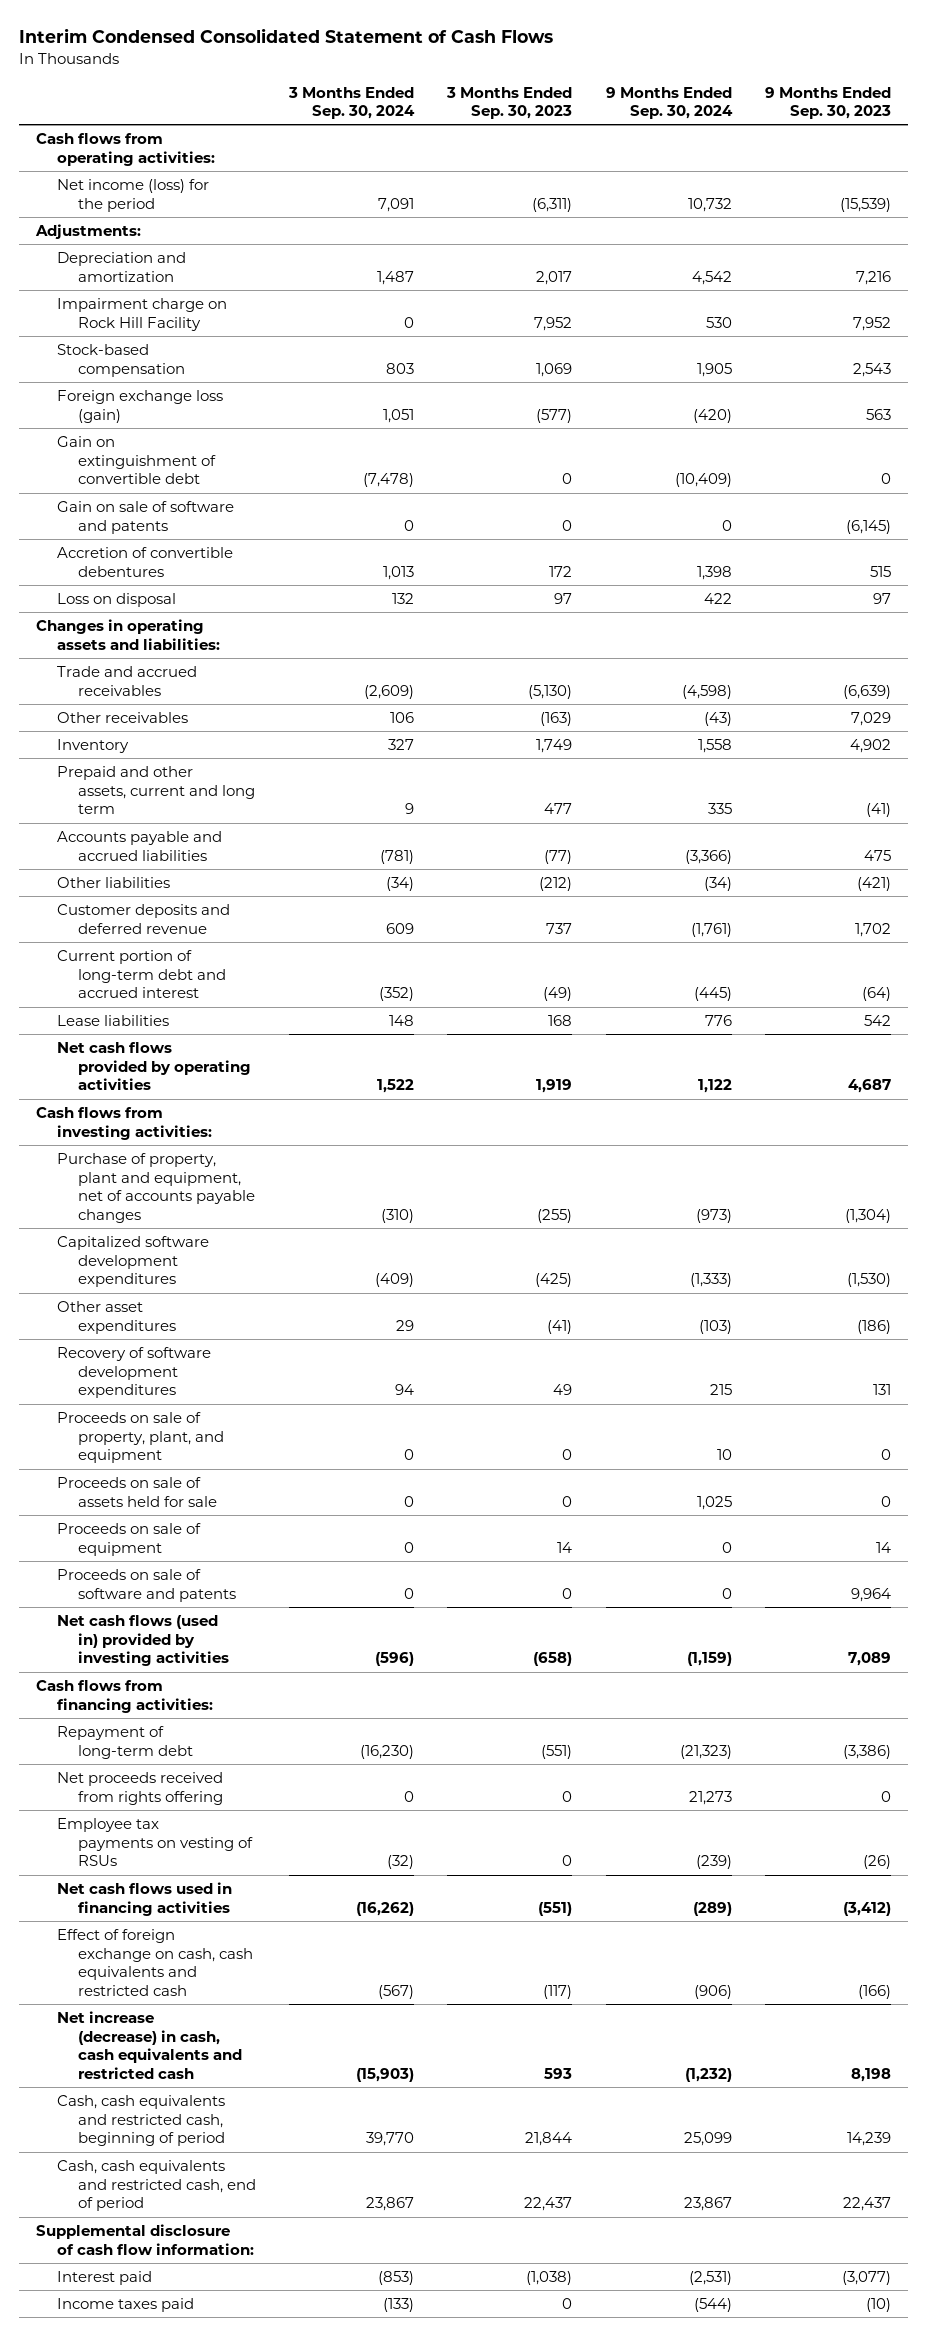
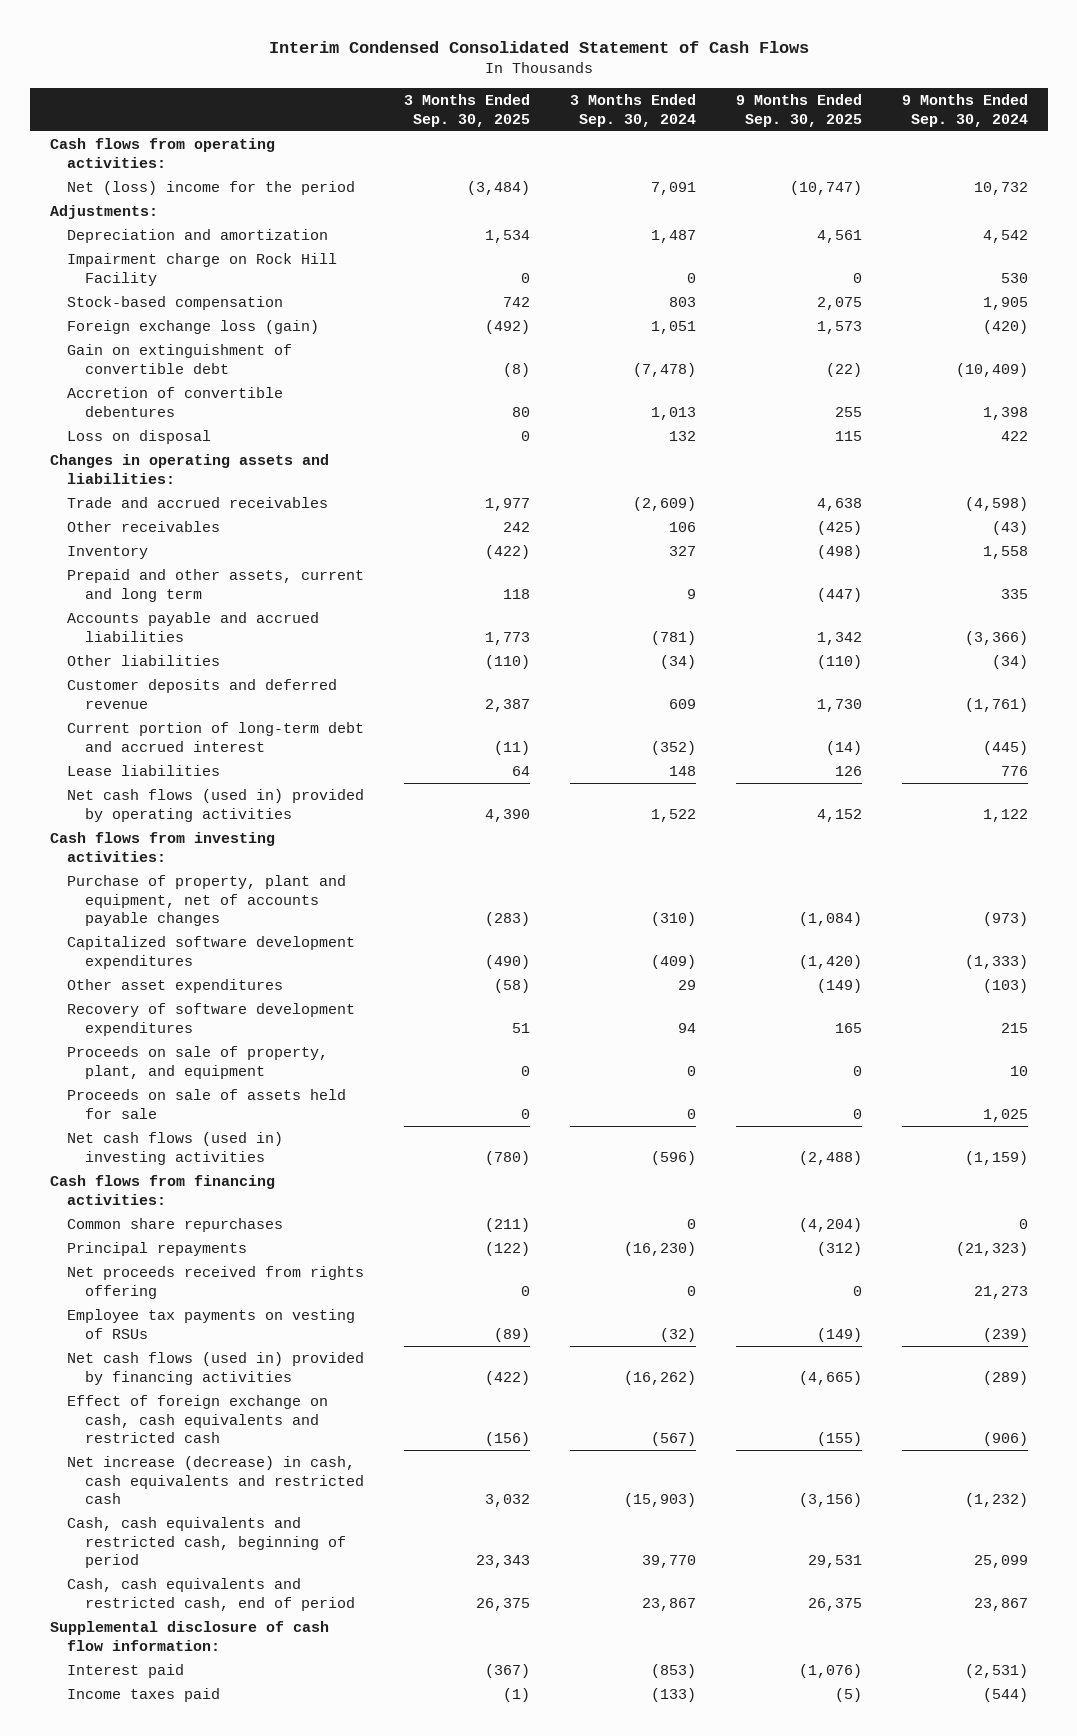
- | 3 Months Ended Sep. 30, 2024 | 3 Months Ended Sep. 30, 2023 | 9 Months Ended Sep. 30, 2024 | 9 Months Ended Sep. 30, 2023
+ | 3 Months Ended Sep. 30, 2025 | 3 Months Ended Sep. 30, 2024 | 9 Months Ended Sep. 30, 2025 | 9 Months Ended Sep. 30, 2024
- Net income (loss) for the period | 7,091 | (6,311) | 10,732 | (15,539)
+ Net (loss) income for the period | (3,484) | 7,091 | (10,747) | 10,732
- Gain on sale of software and patents | 0 | 0 | 0 | (6,145)
- Net cash flows provided by operating activities | 1,522 | 1,919 | 1,122 | 4,687
+ Net cash flows (used in) provided by operating activities | 4,390 | 1,522 | 4,152 | 1,122
- Proceeds on sale of equipment | 0 | 14 | 0 | 14
- Proceeds on sale of software and patents | 0 | 0 | 0 | 9,964
- Net cash flows (used in) provided by investing activities | (596) | (658) | (1,159) | 7,089
+ Net cash flows (used in) investing activities | (780) | (596) | (2,488) | (1,159)
- Repayment of long-term debt | (16,230) | (551) | (21,323) | (3,386)
+ Common share repurchases | (211) | 0 | (4,204) | 0
+ Principal repayments | (122) | (16,230) | (312) | (21,323)
- Net cash flows used in financing activities | (16,262) | (551) | (289) | (3,412)
+ Net cash flows (used in) provided by financing activities | (422) | (16,262) | (4,665) | (289)

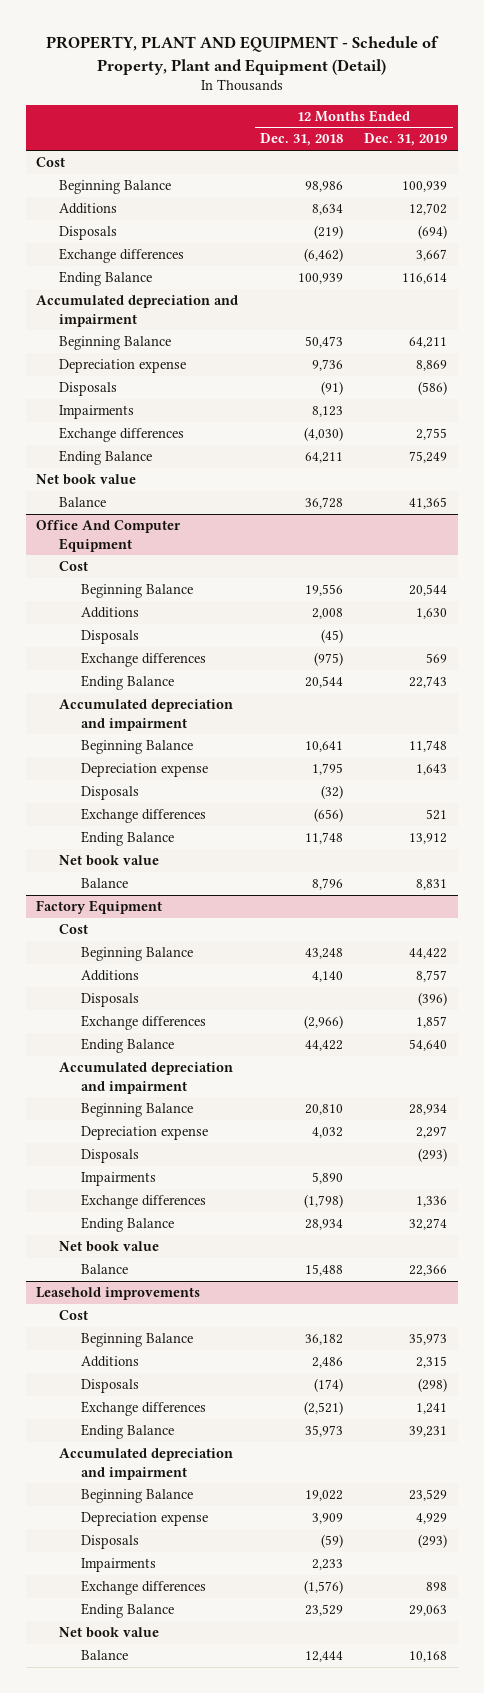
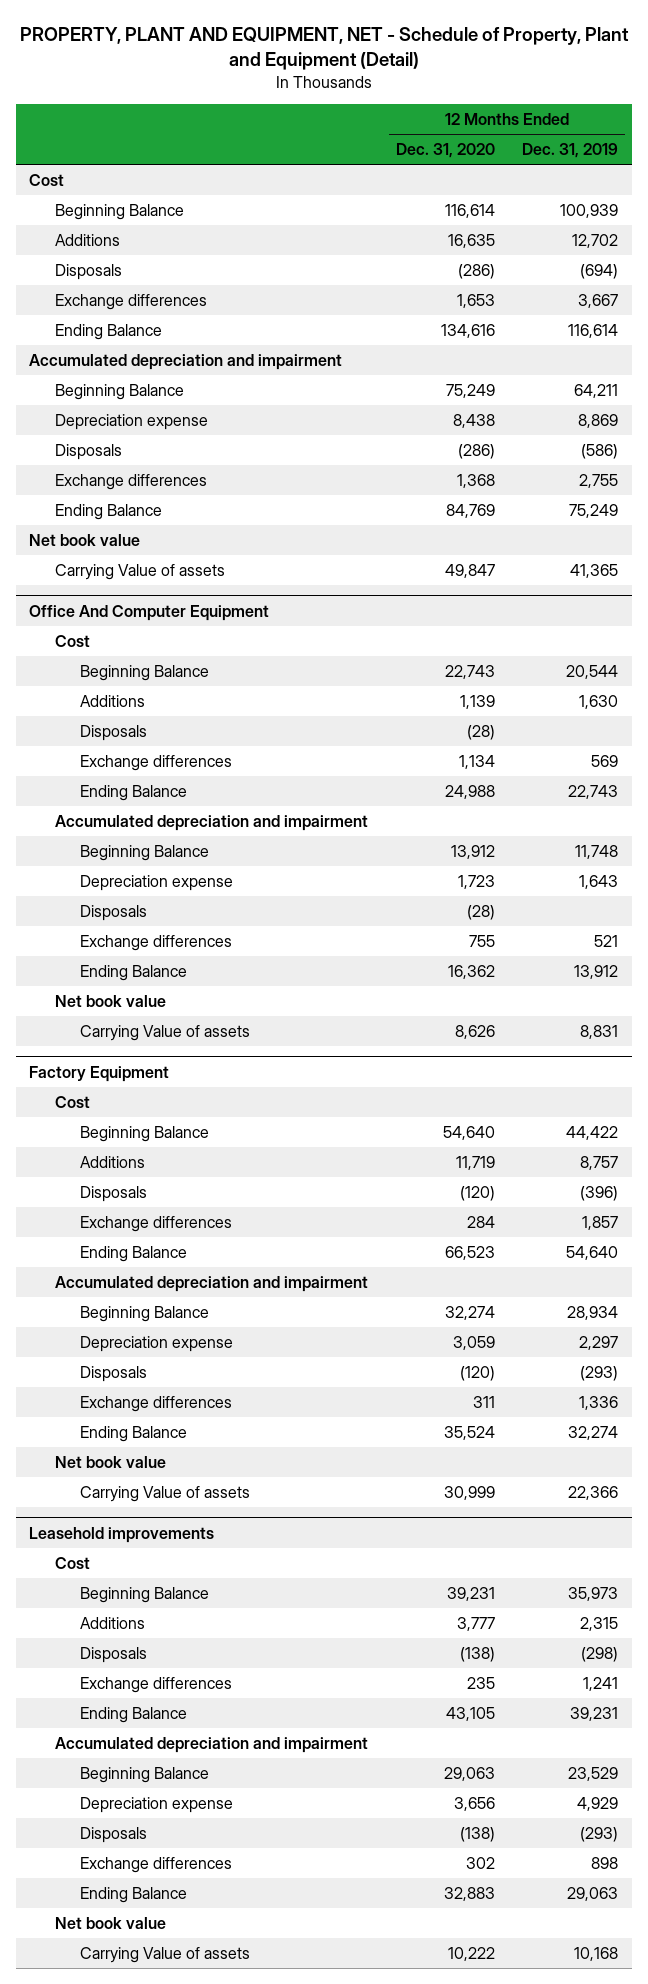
- PROPERTY, PLANT AND EQUIPMENT - Schedule of Property, Plant and Equipment (Detail)
+ PROPERTY, PLANT AND EQUIPMENT, NET - Schedule of Property, Plant and Equipment (Detail)
- | 12 Months Ended Dec. 31, 2018 | 12 Months Ended Dec. 31, 2019
+ | 12 Months Ended Dec. 31, 2020 | 12 Months Ended Dec. 31, 2019
- Impairments | 8,123 |
- Balance | 36,728 | 41,365
+ Carrying Value of assets | 49,847 | 41,365
@ Office And Computer Equipment
- Balance | 8,796 | 8,831
+ Carrying Value of assets | 8,626 | 8,831
@ Factory Equipment
- Impairments | 5,890 |
- Balance | 15,488 | 22,366
+ Carrying Value of assets | 30,999 | 22,366
@ Leasehold improvements
- Impairments | 2,233 |
- Balance | 12,444 | 10,168
+ Carrying Value of assets | 10,222 | 10,168

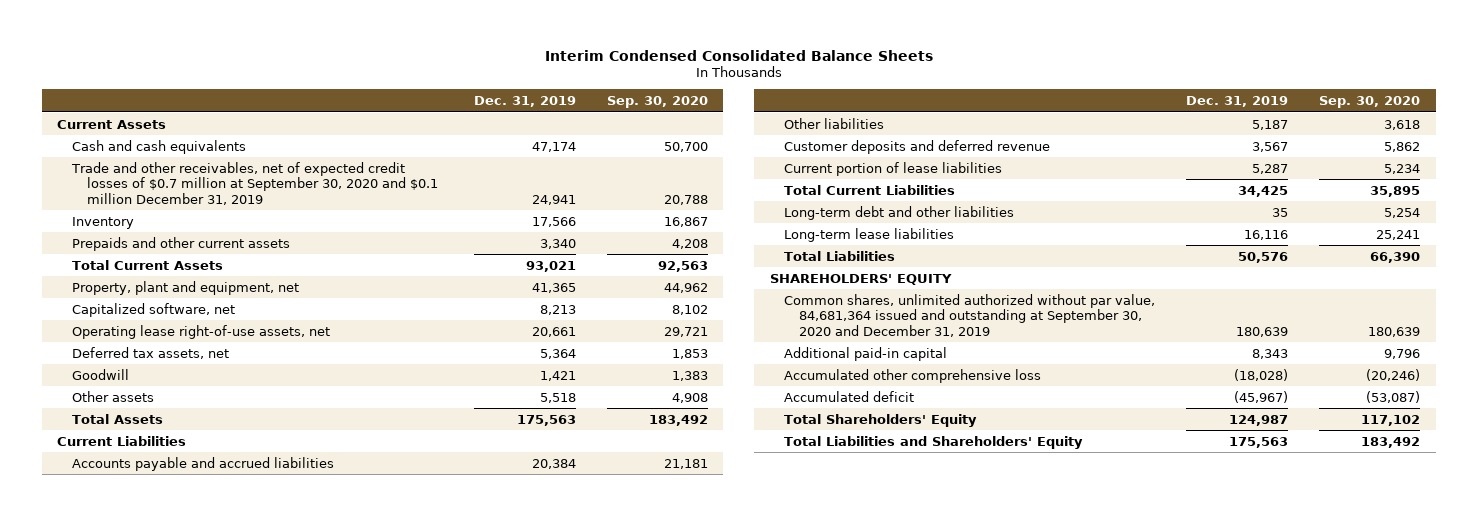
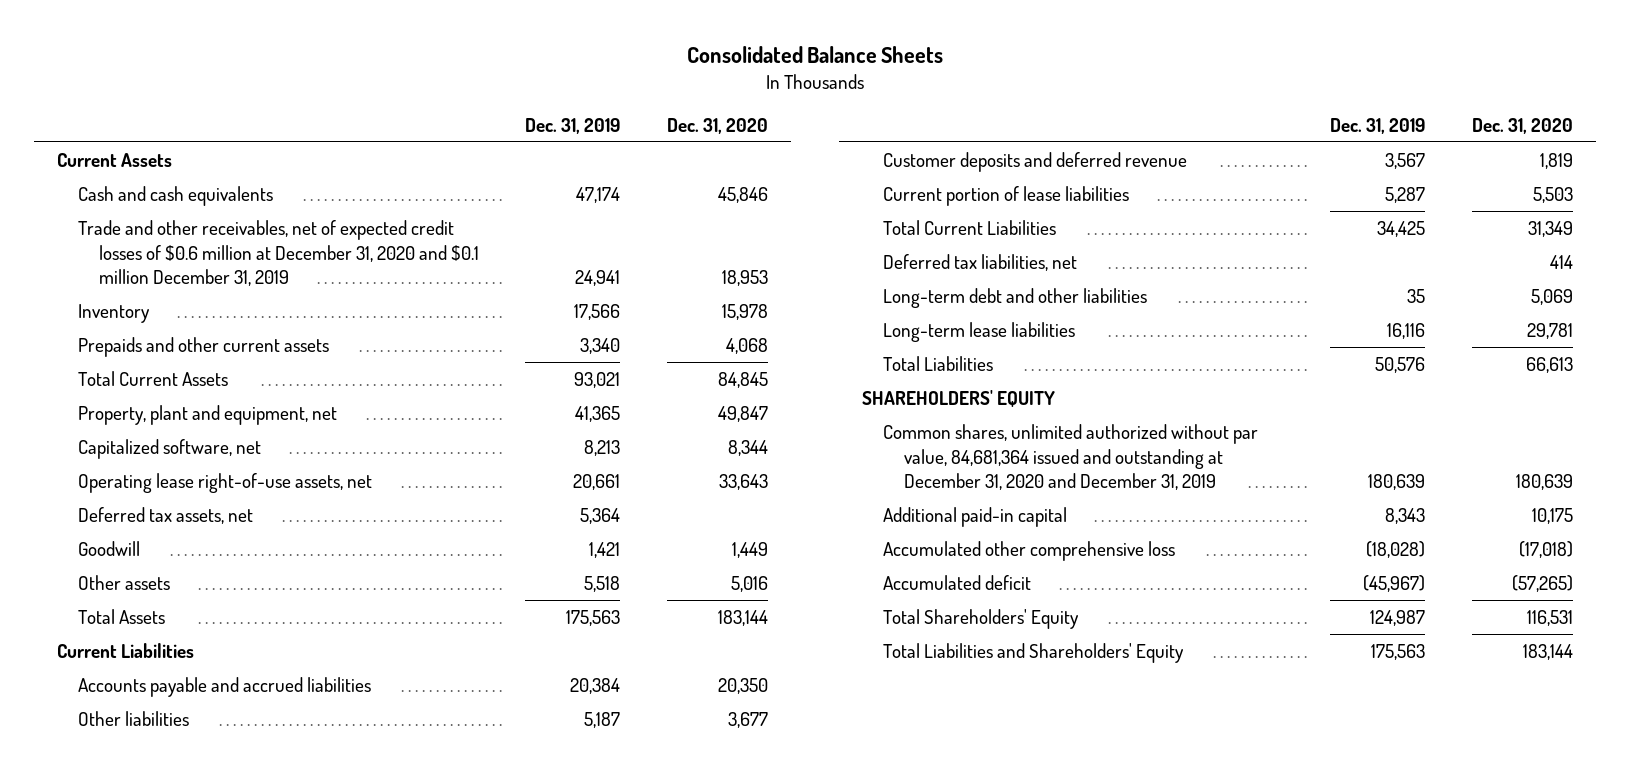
- Interim Condensed Consolidated Balance Sheets
+ Consolidated Balance Sheets
- | Dec. 31, 2019 | Sep. 30, 2020
+ | Dec. 31, 2019 | Dec. 31, 2020
- Trade and other receivables, net of expected credit losses of $0.7 million at September 30, 2020 and $0.1 million December 31, 2019 | 24,941 | 20,788
+ Trade and other receivables, net of expected credit losses of $0.6 million at December 31, 2020 and $0.1 million December 31, 2019 | 24,941 | 18,953
+ Deferred tax liabilities, net | | 414
- Common shares, unlimited authorized without par value, 84,681,364 issued and outstanding at September 30, 2020 and December 31, 2019 | 180,639 | 180,639
+ Common shares, unlimited authorized without par value, 84,681,364 issued and outstanding at December 31, 2020 and December 31, 2019 | 180,639 | 180,639

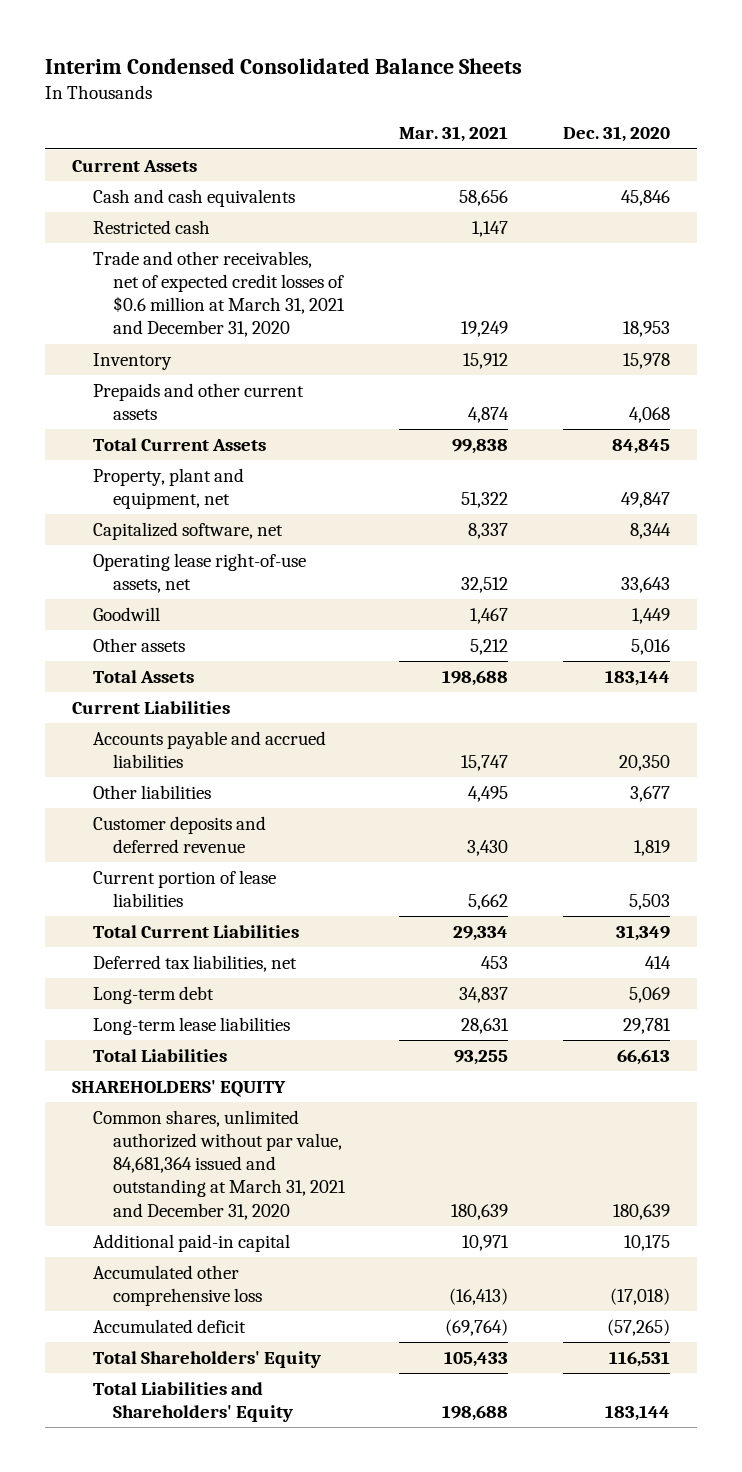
- Consolidated Balance Sheets
+ Interim Condensed Consolidated Balance Sheets
- | Dec. 31, 2019 | Dec. 31, 2020
+ | Mar. 31, 2021 | Dec. 31, 2020
- Trade and other receivables, net of expected credit losses of $0.6 million at December 31, 2020 and $0.1 million December 31, 2019 | 24,941 | 18,953
+ Restricted cash | 1,147 |
+ Trade and other receivables, net of expected credit losses of $0.6 million at March 31, 2021 and December 31, 2020 | 19,249 | 18,953
- Deferred tax assets, net | 5,364 |
- Long-term debt and other liabilities | 35 | 5,069
+ Long-term debt | 34,837 | 5,069
- Common shares, unlimited authorized without par value, 84,681,364 issued and outstanding at December 31, 2020 and December 31, 2019 | 180,639 | 180,639
+ Common shares, unlimited authorized without par value, 84,681,364 issued and outstanding at March 31, 2021 and December 31, 2020 | 180,639 | 180,639

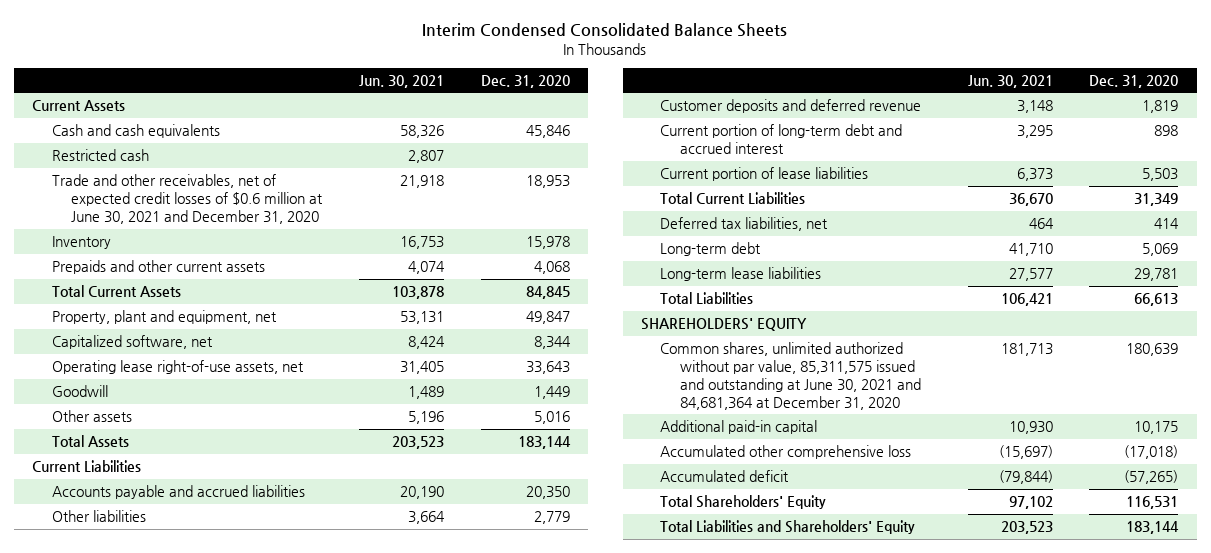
- | Mar. 31, 2021 | Dec. 31, 2020
+ | Jun. 30, 2021 | Dec. 31, 2020
- Trade and other receivables, net of expected credit losses of $0.6 million at March 31, 2021 and December 31, 2020 | 19,249 | 18,953
+ Trade and other receivables, net of expected credit losses of $0.6 million at June 30, 2021 and December 31, 2020 | 21,918 | 18,953
- Other liabilities | 4,495 | 3,677
+ Other liabilities | 3,664 | 2,779
+ Current portion of long-term debt and accrued interest | 3,295 | 898
- Common shares, unlimited authorized without par value, 84,681,364 issued and outstanding at March 31, 2021 and December 31, 2020 | 180,639 | 180,639
+ Common shares, unlimited authorized without par value, 85,311,575 issued and outstanding at June 30, 2021 and 84,681,364 at December 31, 2020 | 181,713 | 180,639

